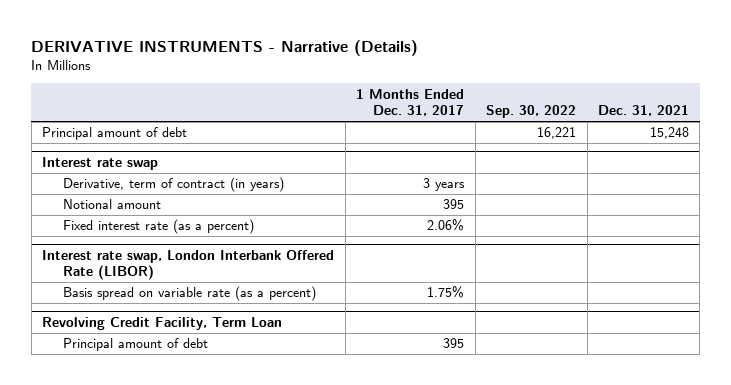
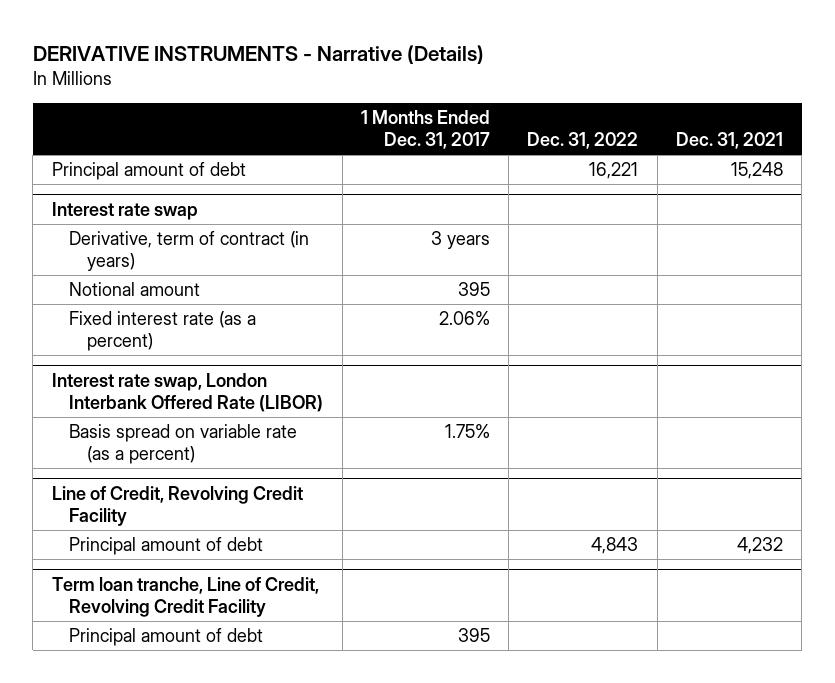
- | 1 Months Ended Dec. 31, 2017 | Sep. 30, 2022 | Dec. 31, 2021
+ | 1 Months Ended Dec. 31, 2017 | Dec. 31, 2022 | Dec. 31, 2021
- Revolving Credit Facility, Term Loan
+ Line of Credit, Revolving Credit Facility
+ Principal amount of debt | | 4,843 | 4,232
+ Term loan tranche, Line of Credit, Revolving Credit Facility

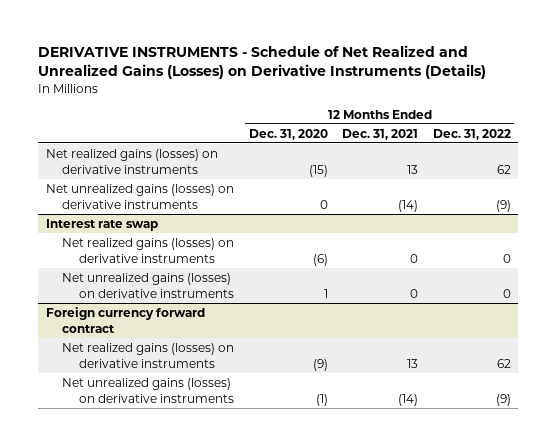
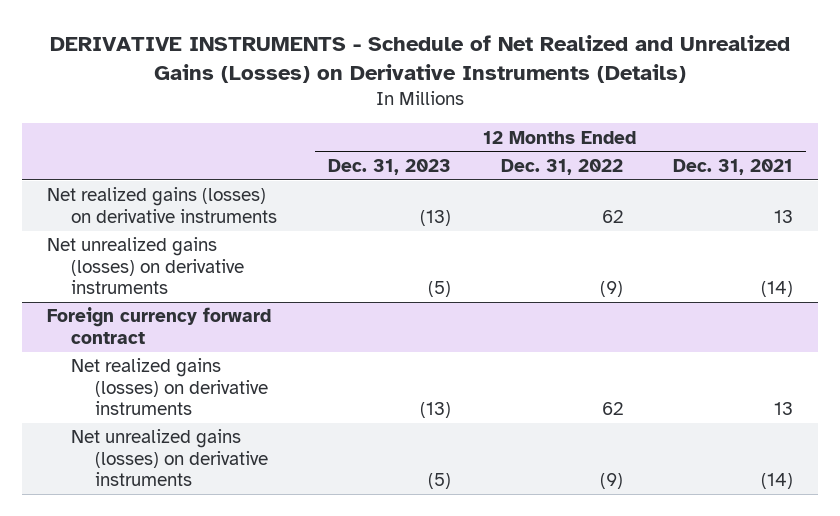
- | 12 Months Ended Dec. 31, 2020 | 12 Months Ended Dec. 31, 2021 | 12 Months Ended Dec. 31, 2022
+ | 12 Months Ended Dec. 31, 2023 | 12 Months Ended Dec. 31, 2022 | 12 Months Ended Dec. 31, 2021
- Interest rate swap
- Net realized gains (losses) on derivative instruments | (6) | 0 | 0
- Net unrealized gains (losses) on derivative instruments | 1 | 0 | 0

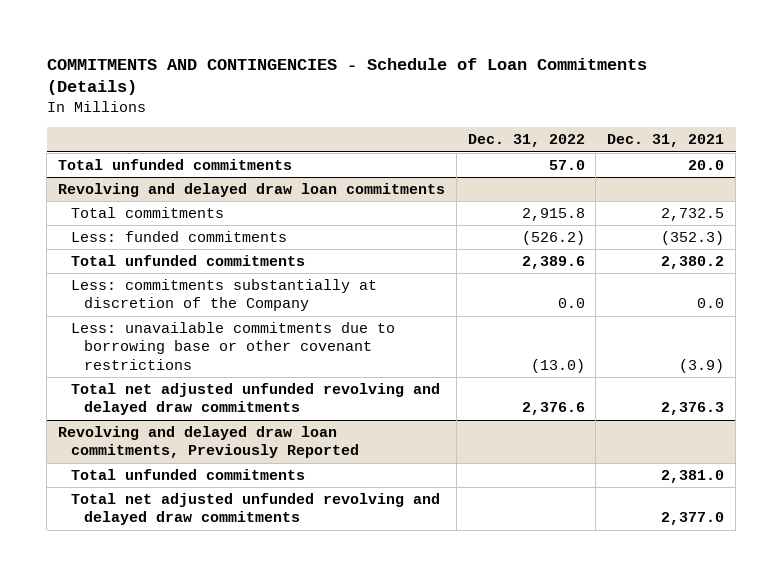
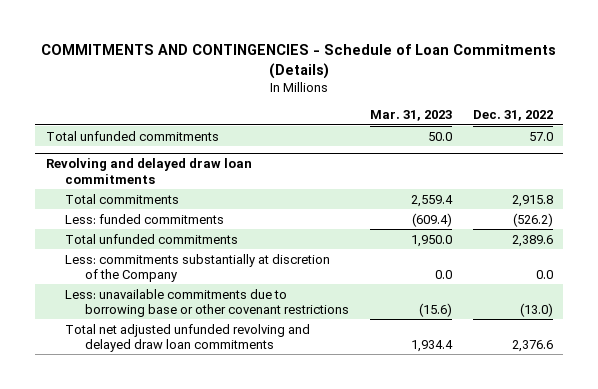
- | Dec. 31, 2022 | Dec. 31, 2021
+ | Mar. 31, 2023 | Dec. 31, 2022
@ Revolving and delayed draw loan commitments
- Total net adjusted unfunded revolving and delayed draw commitments | 2,376.6 | 2,376.3
- Revolving and delayed draw loan commitments, Previously Reported
- Total unfunded commitments | | 2,381.0
- Total net adjusted unfunded revolving and delayed draw commitments | | 2,377.0
@ Revolving and delayed draw loan commitments
+ Total net adjusted unfunded revolving and delayed draw loan commitments | 1,934.4 | 2,376.6

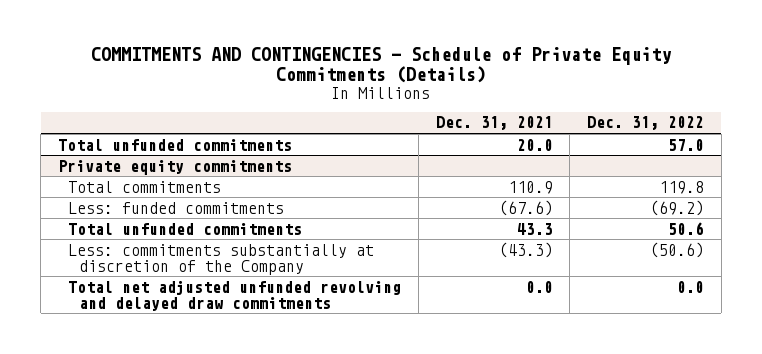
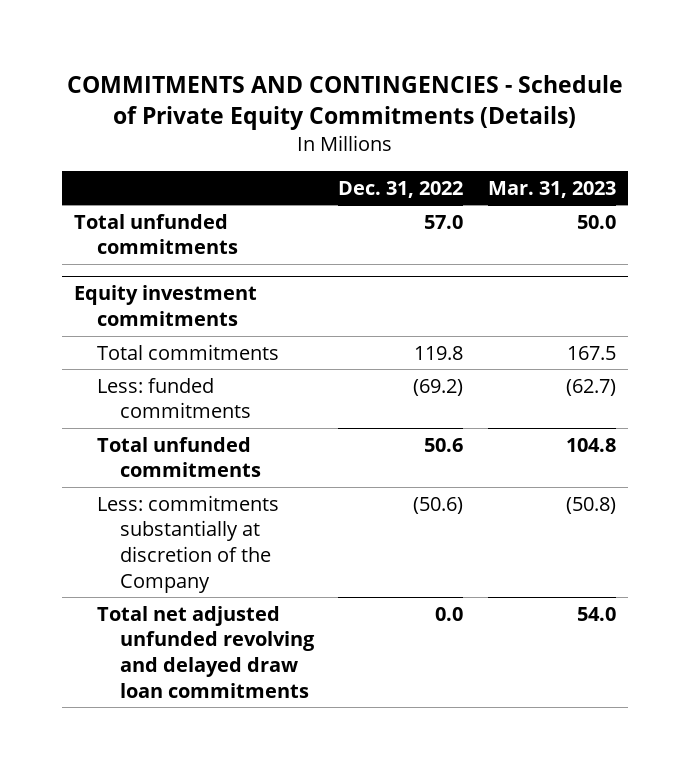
- | Dec. 31, 2021 | Dec. 31, 2022
+ | Dec. 31, 2022 | Mar. 31, 2023
- Private equity commitments
+ Equity investment commitments
- Total net adjusted unfunded revolving and delayed draw commitments | 0.0 | 0.0
+ Total net adjusted unfunded revolving and delayed draw loan commitments | 0.0 | 54.0

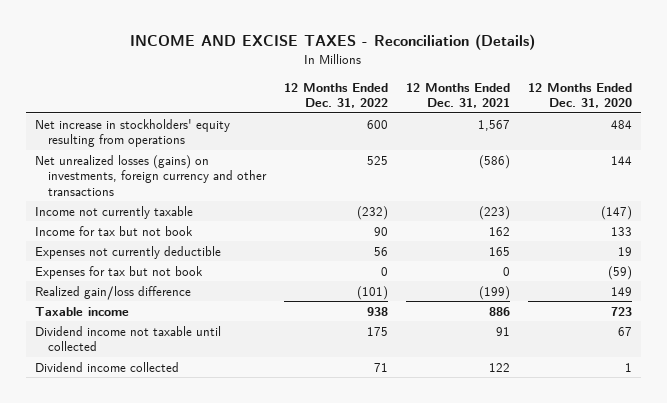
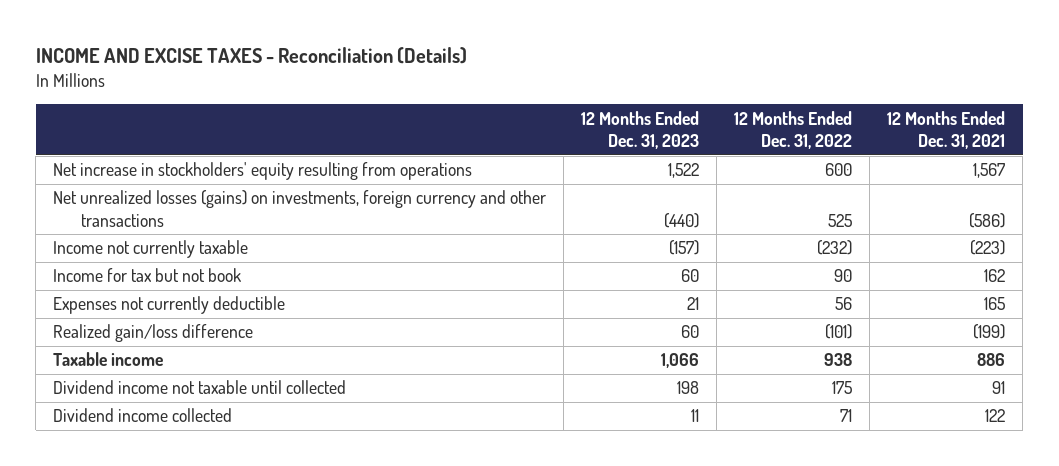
- | 12 Months Ended Dec. 31, 2022 | 12 Months Ended Dec. 31, 2021 | 12 Months Ended Dec. 31, 2020
+ | 12 Months Ended Dec. 31, 2023 | 12 Months Ended Dec. 31, 2022 | 12 Months Ended Dec. 31, 2021
- Expenses for tax but not book | 0 | 0 | (59)

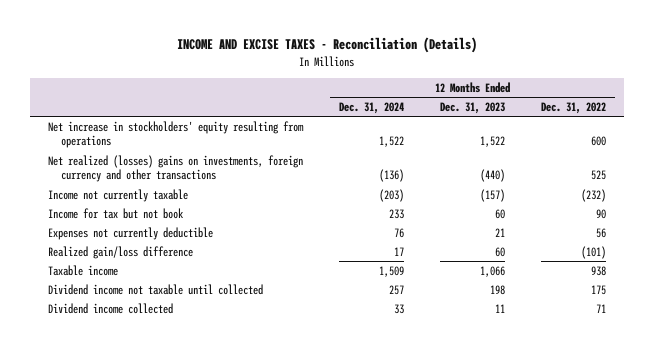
- | 12 Months Ended Dec. 31, 2023 | 12 Months Ended Dec. 31, 2022 | 12 Months Ended Dec. 31, 2021
+ | 12 Months Ended Dec. 31, 2024 | 12 Months Ended Dec. 31, 2023 | 12 Months Ended Dec. 31, 2022
- Net unrealized losses (gains) on investments, foreign currency and other transactions | (440) | 525 | (586)
+ Net realized (losses) gains on investments, foreign currency and other transactions | (136) | (440) | 525

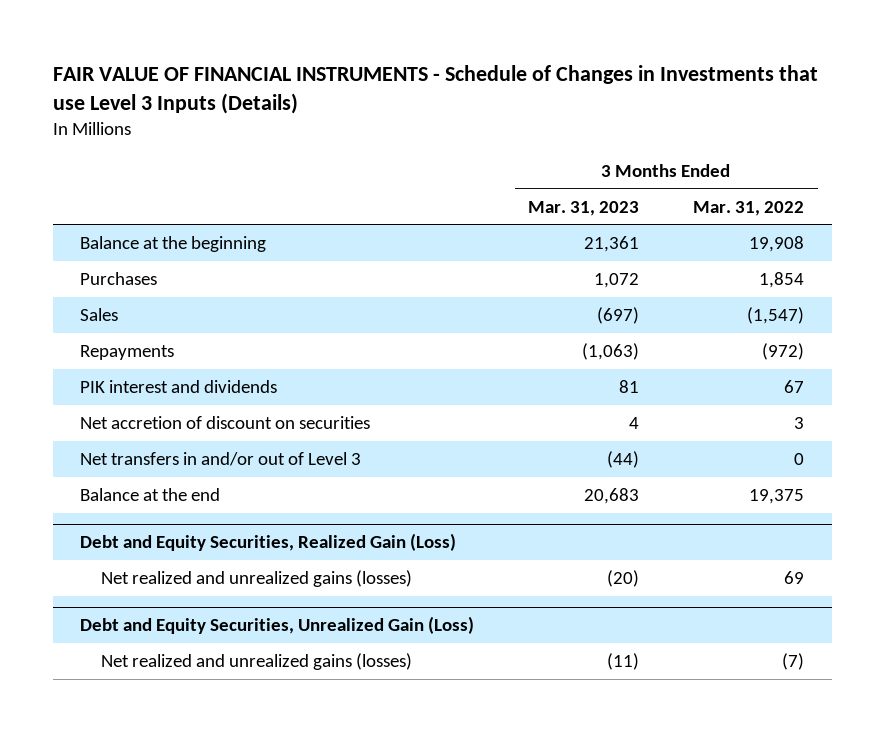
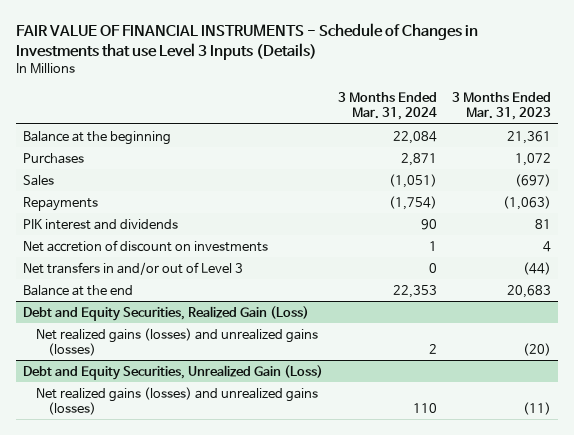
- | 3 Months Ended Mar. 31, 2023 | 3 Months Ended Mar. 31, 2022
+ | 3 Months Ended Mar. 31, 2024 | 3 Months Ended Mar. 31, 2023
- Net accretion of discount on securities | 4 | 3
+ Net accretion of discount on investments | 1 | 4
@ Debt and Equity Securities, Realized Gain (Loss)
- Net realized and unrealized gains (losses) | (20) | 69
+ Net realized gains (losses) and unrealized gains (losses) | 2 | (20)
@ Debt and Equity Securities, Unrealized Gain (Loss)
- Net realized and unrealized gains (losses) | (11) | (7)
+ Net realized gains (losses) and unrealized gains (losses) | 110 | (11)

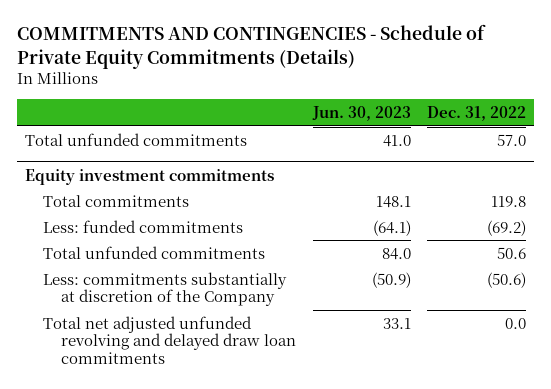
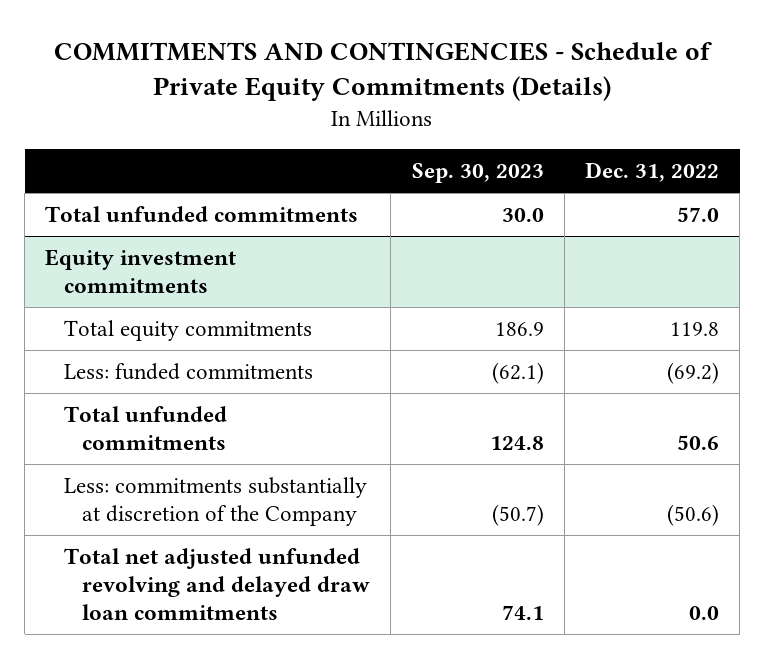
- | Jun. 30, 2023 | Dec. 31, 2022
+ | Sep. 30, 2023 | Dec. 31, 2022
@ Equity investment commitments
- Total commitments | 148.1 | 119.8
+ Total equity commitments | 186.9 | 119.8

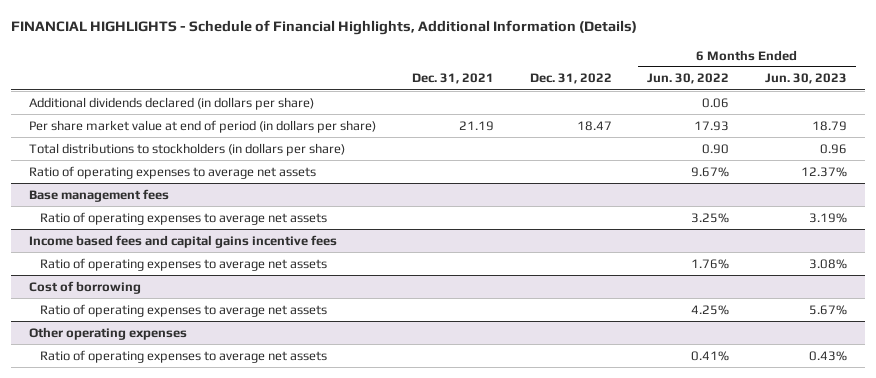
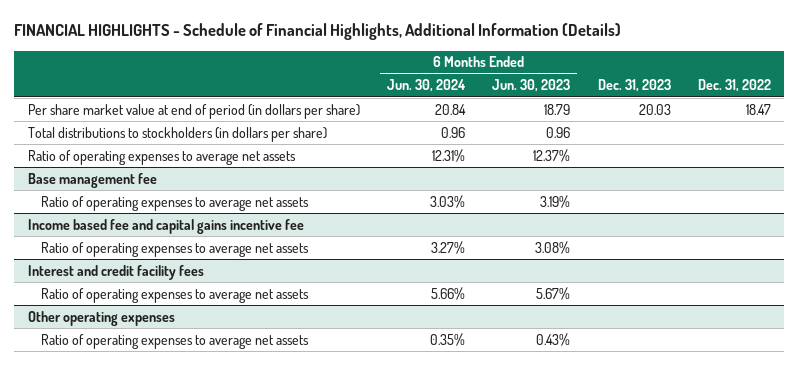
- | Dec. 31, 2021 | Dec. 31, 2022 | 6 Months Ended Jun. 30, 2022 | 6 Months Ended Jun. 30, 2023
+ | 6 Months Ended Jun. 30, 2024 | 6 Months Ended Jun. 30, 2023 | Dec. 31, 2023 | Dec. 31, 2022
- Additional dividends declared (in dollars per share) | | | 0.06 |
- Base management fees
+ Base management fee
- Income based fees and capital gains incentive fees
+ Income based fee and capital gains incentive fee
- Cost of borrowing
+ Interest and credit facility fees

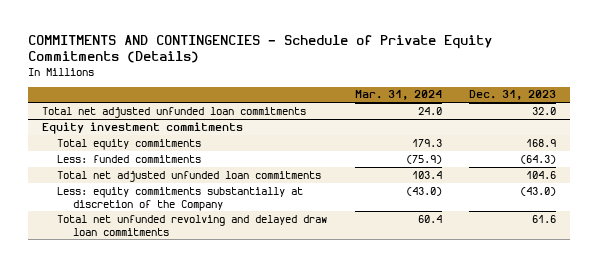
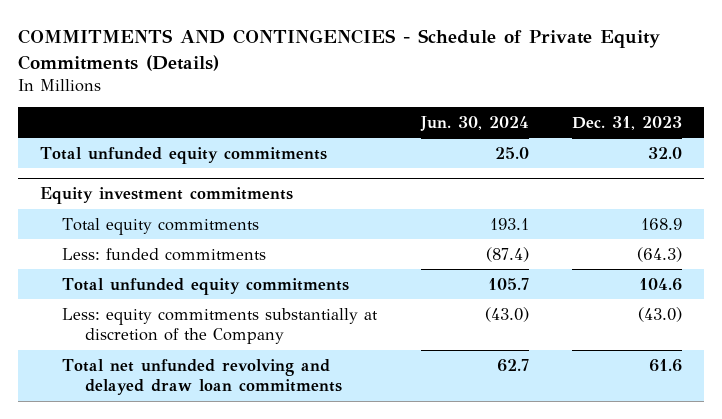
- | Mar. 31, 2024 | Dec. 31, 2023
+ | Jun. 30, 2024 | Dec. 31, 2023
- Total net adjusted unfunded loan commitments | 24.0 | 32.0
+ Total unfunded equity commitments | 25.0 | 32.0
@ Equity investment commitments
- Total net adjusted unfunded loan commitments | 103.4 | 104.6
+ Total unfunded equity commitments | 105.7 | 104.6

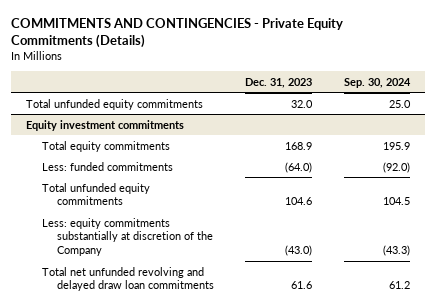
- COMMITMENTS AND CONTINGENCIES - Schedule of Private Equity Commitments (Details)
+ COMMITMENTS AND CONTINGENCIES - Private Equity Commitments (Details)
- | Jun. 30, 2024 | Dec. 31, 2023
+ | Dec. 31, 2023 | Sep. 30, 2024
@ Equity investment commitments
- Less: funded commitments | (87.4) | (64.3)
+ Less: funded commitments | (64.0) | (92.0)

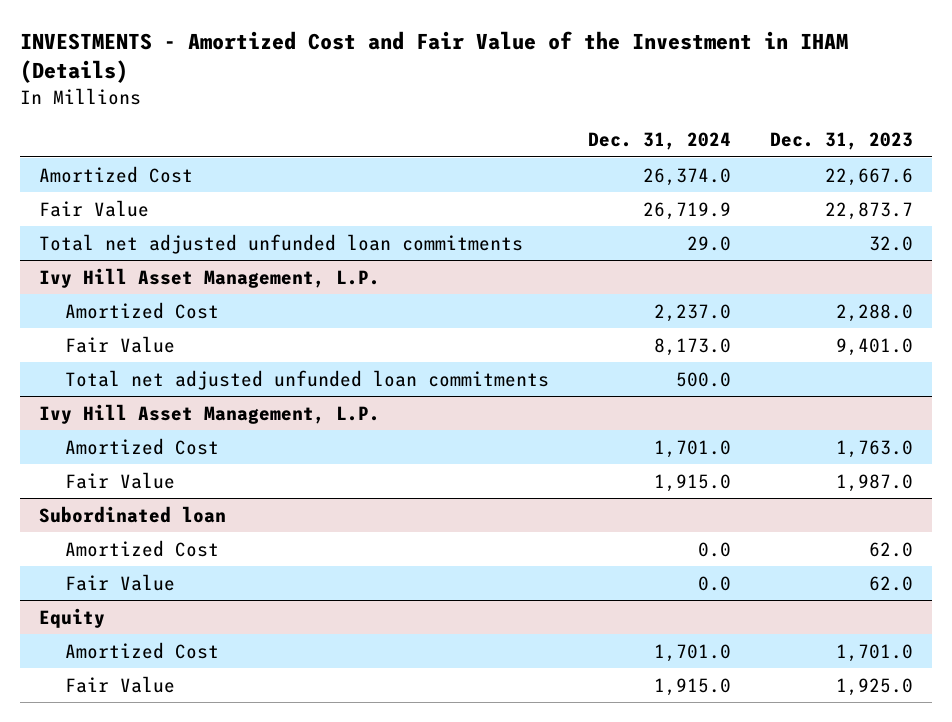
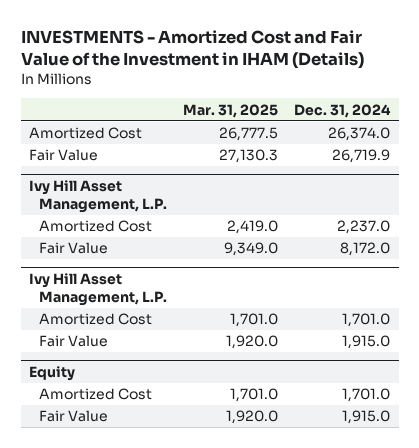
- | Dec. 31, 2024 | Dec. 31, 2023
+ | Mar. 31, 2025 | Dec. 31, 2024
- Total net adjusted unfunded loan commitments | 29.0 | 32.0
@ Ivy Hill Asset Management, L.P.
- Fair Value | 8,173.0 | 9,401.0
- Total net adjusted unfunded loan commitments | 500.0 |
+ Fair Value | 9,349.0 | 8,172.0
- Subordinated loan
- Amortized Cost | 0.0 | 62.0
- Fair Value | 0.0 | 62.0

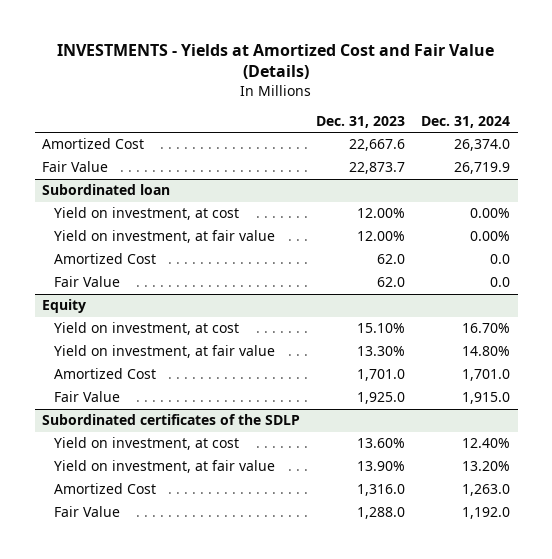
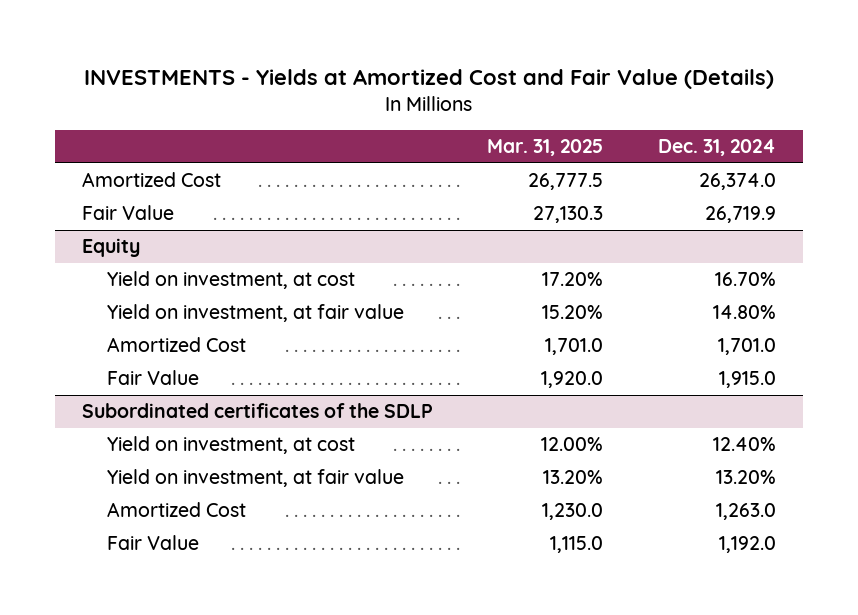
- | Dec. 31, 2023 | Dec. 31, 2024
+ | Mar. 31, 2025 | Dec. 31, 2024
- Subordinated loan
- Yield on investment, at cost | 12.00% | 0.00%
- Yield on investment, at fair value | 12.00% | 0.00%
- Amortized Cost | 62.0 | 0.0
- Fair Value | 62.0 | 0.0

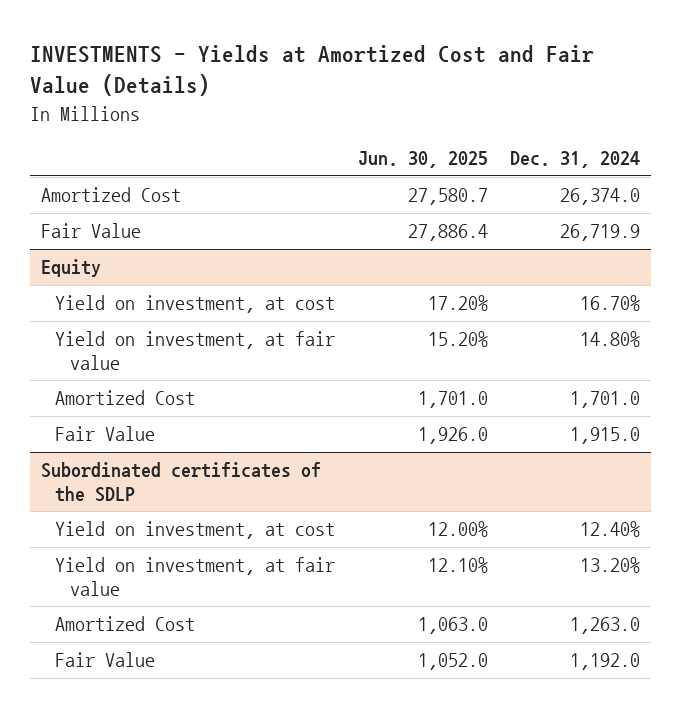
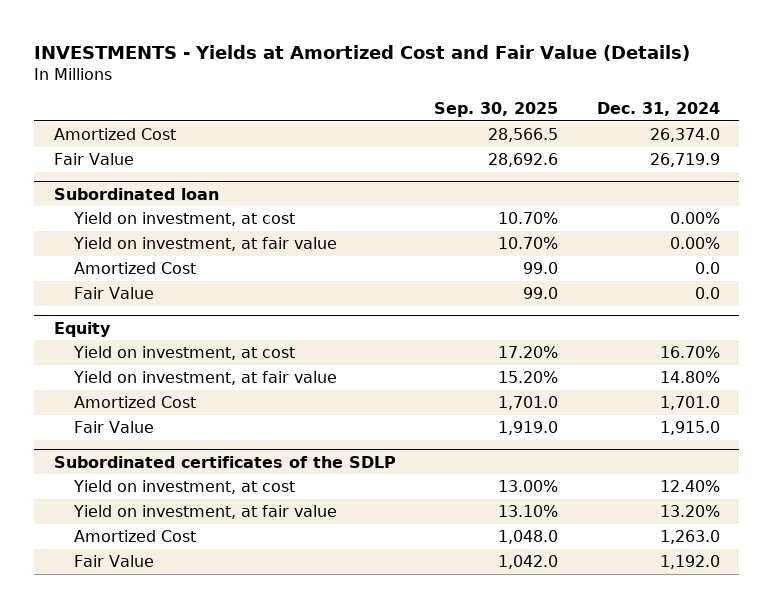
- | Jun. 30, 2025 | Dec. 31, 2024
+ | Sep. 30, 2025 | Dec. 31, 2024
+ Subordinated loan
+ Yield on investment, at cost | 10.70% | 0.00%
+ Yield on investment, at fair value | 10.70% | 0.00%
+ Amortized Cost | 99.0 | 0.0
+ Fair Value | 99.0 | 0.0

